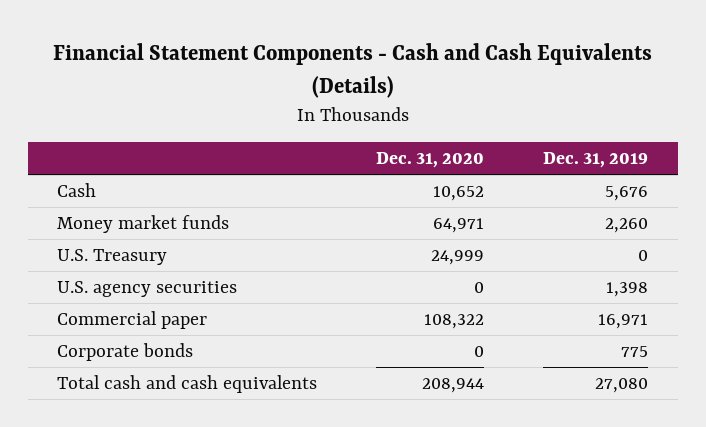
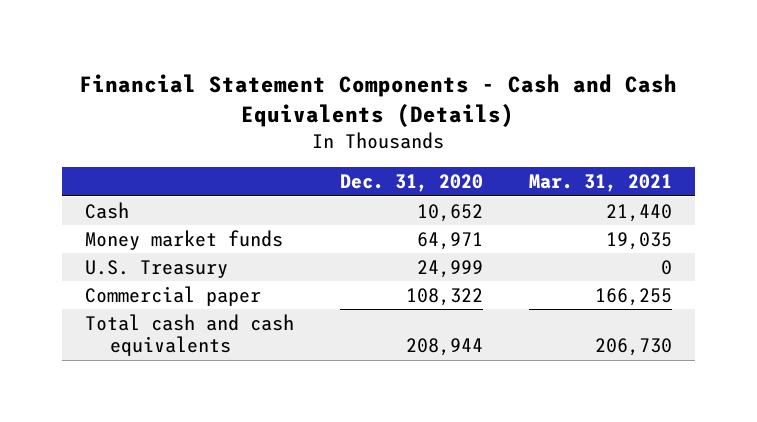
- | Dec. 31, 2020 | Dec. 31, 2019
+ | Dec. 31, 2020 | Mar. 31, 2021
- U.S. agency securities | 0 | 1,398
- Corporate bonds | 0 | 775

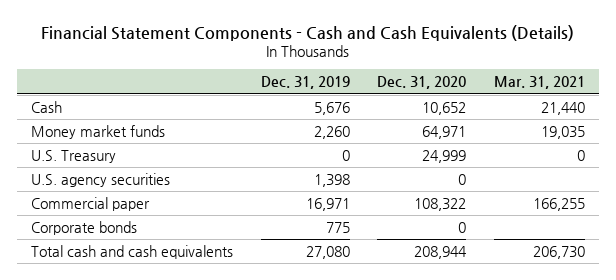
- | Dec. 31, 2020 | Mar. 31, 2021
+ | Dec. 31, 2019 | Dec. 31, 2020 | Mar. 31, 2021
+ U.S. agency securities | 1,398 | 0 |
+ Corporate bonds | 775 | 0 |

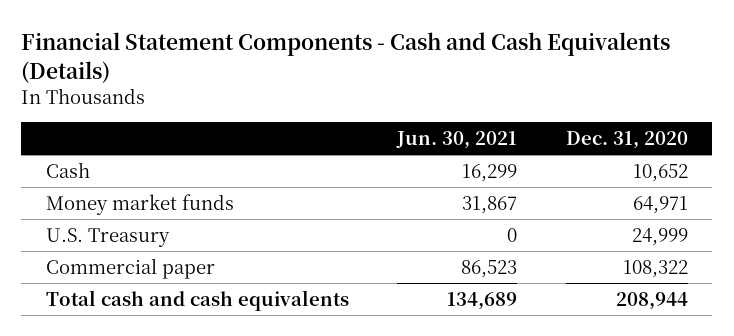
- | Dec. 31, 2019 | Dec. 31, 2020 | Mar. 31, 2021
+ | Jun. 30, 2021 | Dec. 31, 2020
- U.S. agency securities | 1,398 | 0 |
- Corporate bonds | 775 | 0 |

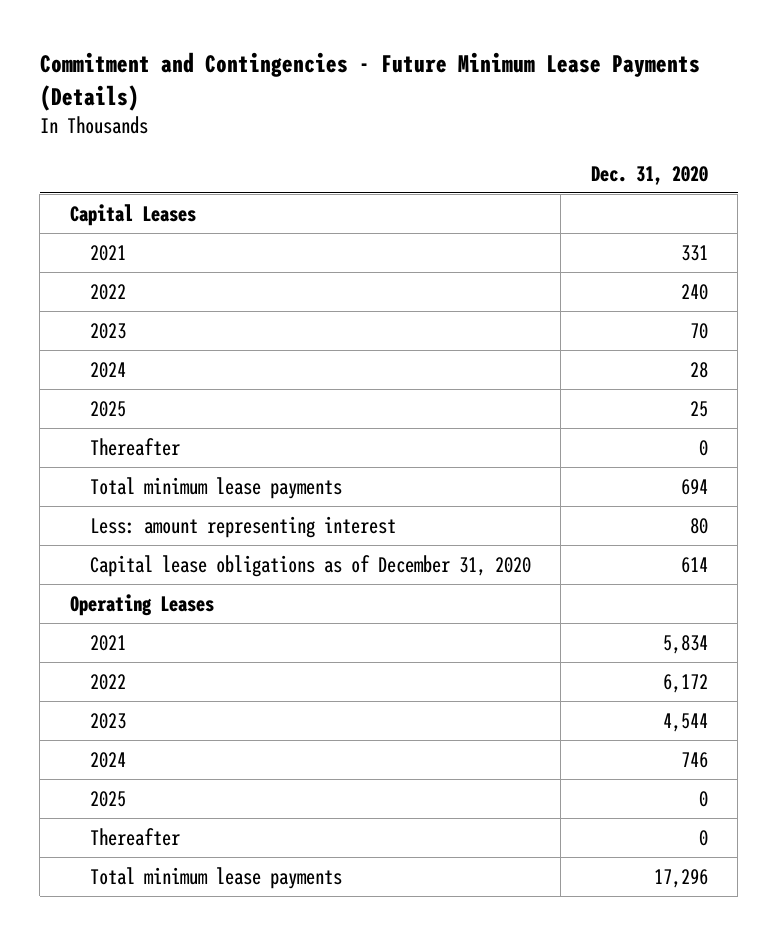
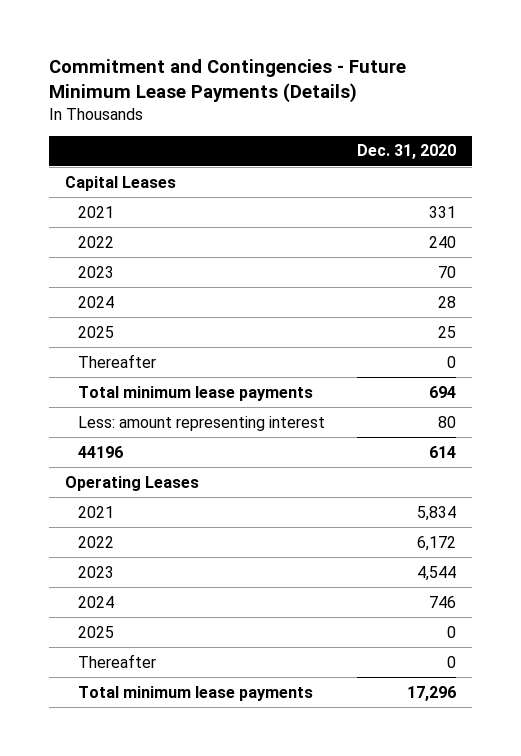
- Capital lease obligations as of December 31, 2020 | 614
+ 44196 | 614

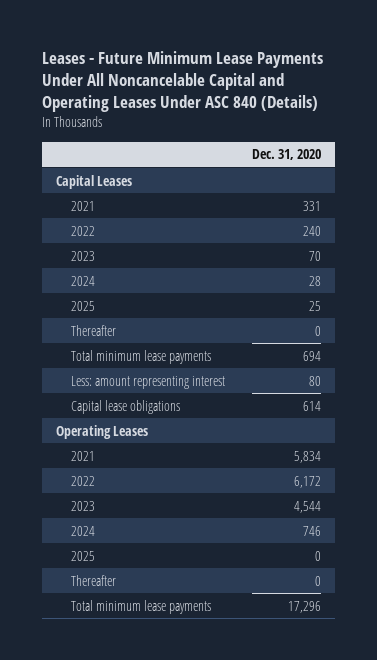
- Commitment and Contingencies - Future Minimum Lease Payments (Details)
+ Leases - Future Minimum Lease Payments Under All Noncancelable Capital and Operating Leases Under ASC 840 (Details)
- 44196 | 614
+ Capital lease obligations | 614

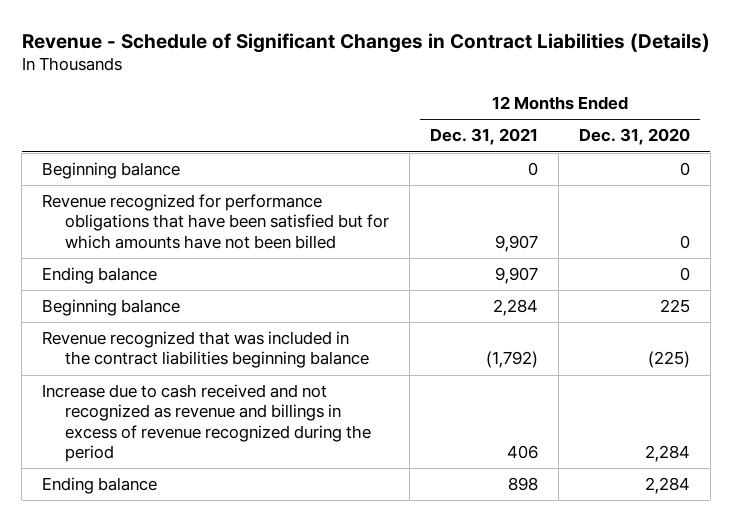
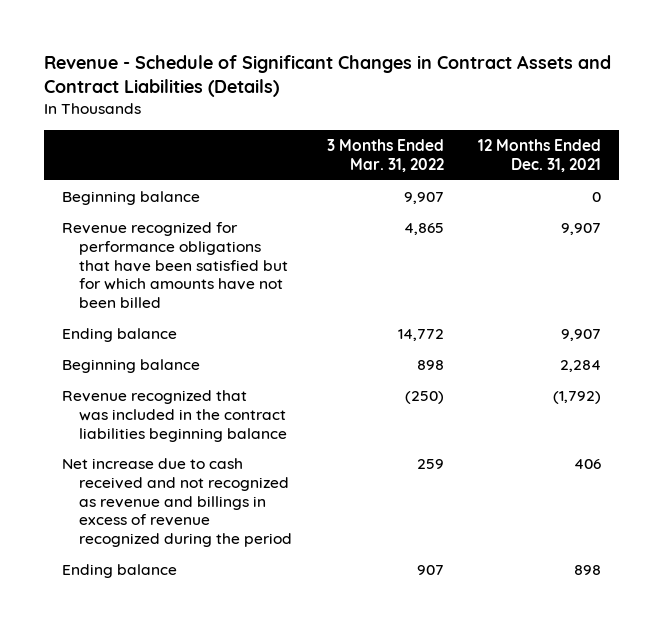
- Revenue - Schedule of Significant Changes in Contract Liabilities (Details)
+ Revenue - Schedule of Significant Changes in Contract Assets and Contract Liabilities (Details)
- | 12 Months Ended Dec. 31, 2021 | 12 Months Ended Dec. 31, 2020
+ | 3 Months Ended Mar. 31, 2022 | 12 Months Ended Dec. 31, 2021
- Increase due to cash received and not recognized as revenue and billings in excess of revenue recognized during the period | 406 | 2,284
+ Net increase due to cash received and not recognized as revenue and billings in excess of revenue recognized during the period | 259 | 406

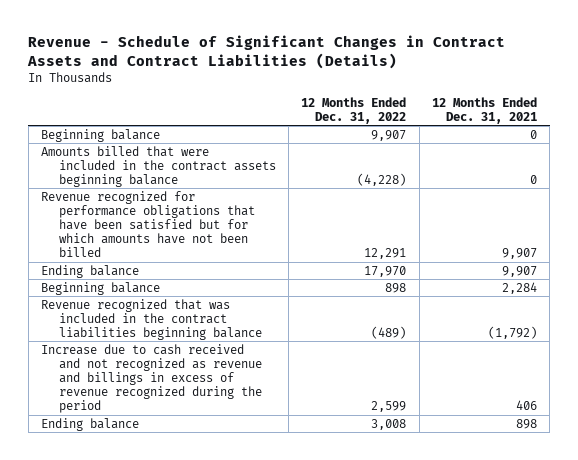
- | 3 Months Ended Mar. 31, 2022 | 12 Months Ended Dec. 31, 2021
+ | 12 Months Ended Dec. 31, 2022 | 12 Months Ended Dec. 31, 2021
+ Amounts billed that were included in the contract assets beginning balance | (4,228) | 0
- Net increase due to cash received and not recognized as revenue and billings in excess of revenue recognized during the period | 259 | 406
+ Increase due to cash received and not recognized as revenue and billings in excess of revenue recognized during the period | 2,599 | 406

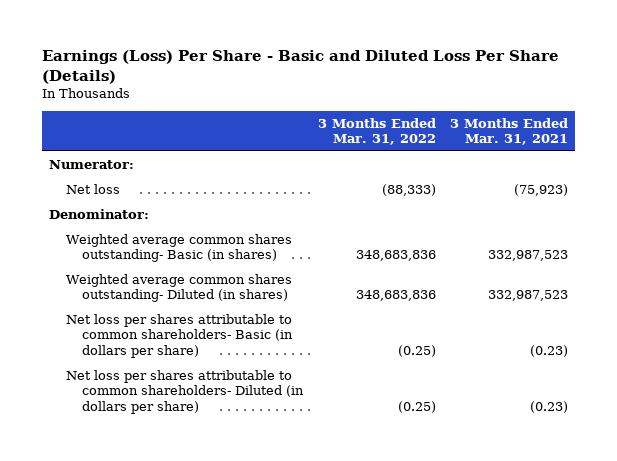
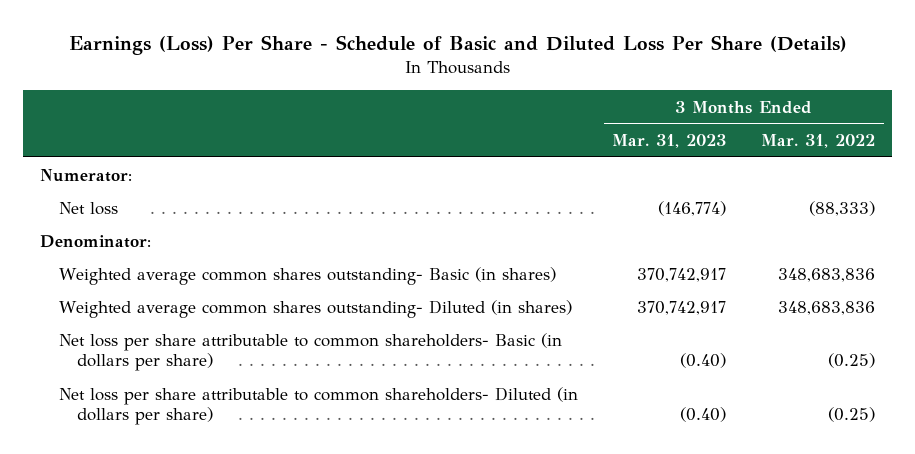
- Earnings (Loss) Per Share - Basic and Diluted Loss Per Share (Details)
+ Earnings (Loss) Per Share - Schedule of Basic and Diluted Loss Per Share (Details)
- | 3 Months Ended Mar. 31, 2022 | 3 Months Ended Mar. 31, 2021
+ | 3 Months Ended Mar. 31, 2023 | 3 Months Ended Mar. 31, 2022
- Net loss per shares attributable to common shareholders- Basic (in dollars per share) | (0.25) | (0.23)
- Net loss per shares attributable to common shareholders- Diluted (in dollars per share) | (0.25) | (0.23)
+ Net loss per share attributable to common shareholders- Basic (in dollars per share) | (0.40) | (0.25)
+ Net loss per share attributable to common shareholders- Diluted (in dollars per share) | (0.40) | (0.25)

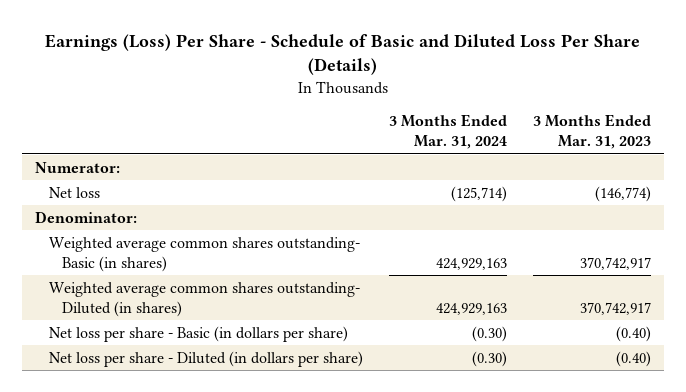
- | 3 Months Ended Mar. 31, 2023 | 3 Months Ended Mar. 31, 2022
+ | 3 Months Ended Mar. 31, 2024 | 3 Months Ended Mar. 31, 2023
- Net loss per share attributable to common shareholders- Basic (in dollars per share) | (0.40) | (0.25)
- Net loss per share attributable to common shareholders- Diluted (in dollars per share) | (0.40) | (0.25)
+ Net loss per share - Basic (in dollars per share) | (0.30) | (0.40)
+ Net loss per share - Diluted (in dollars per share) | (0.30) | (0.40)

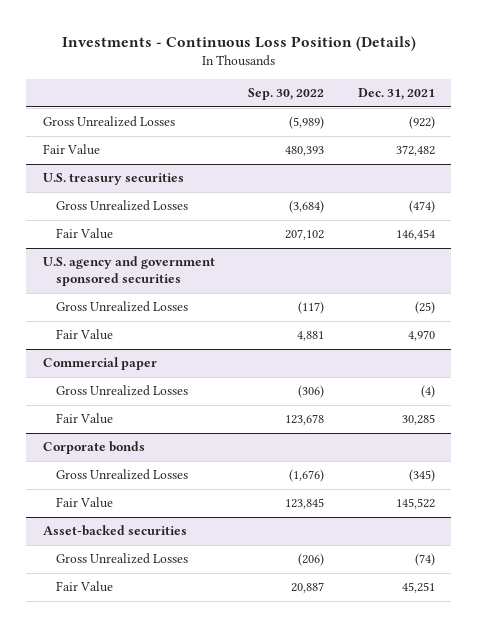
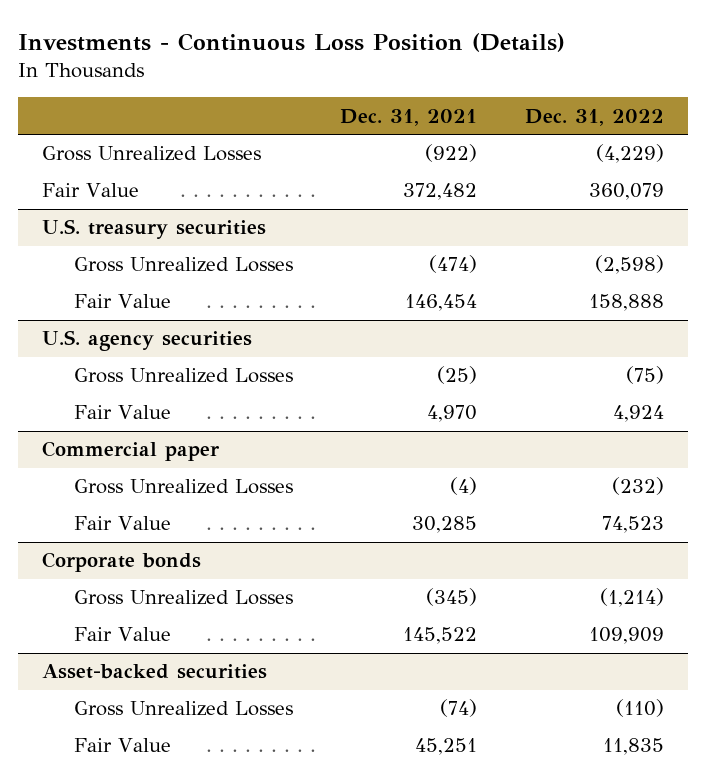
- | Sep. 30, 2022 | Dec. 31, 2021
+ | Dec. 31, 2021 | Dec. 31, 2022
- U.S. agency and government sponsored securities
+ U.S. agency securities

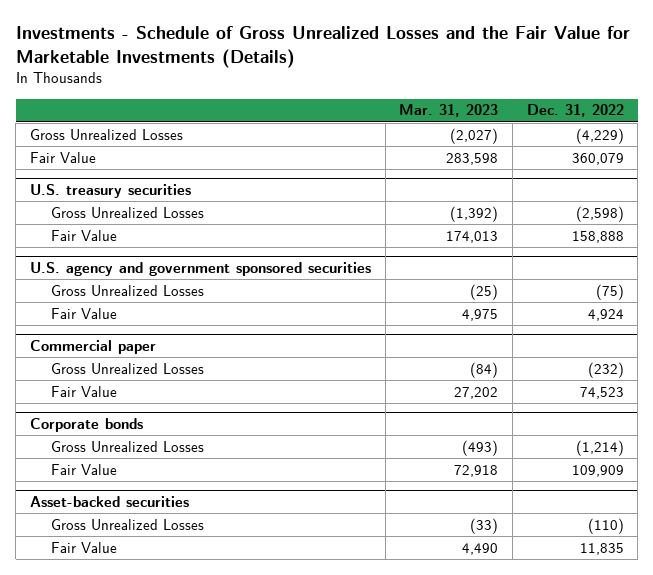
- Investments - Continuous Loss Position (Details)
+ Investments - Schedule of Gross Unrealized Losses and the Fair Value for Marketable Investments (Details)
- | Dec. 31, 2021 | Dec. 31, 2022
+ | Mar. 31, 2023 | Dec. 31, 2022
- U.S. agency securities
+ U.S. agency and government sponsored securities

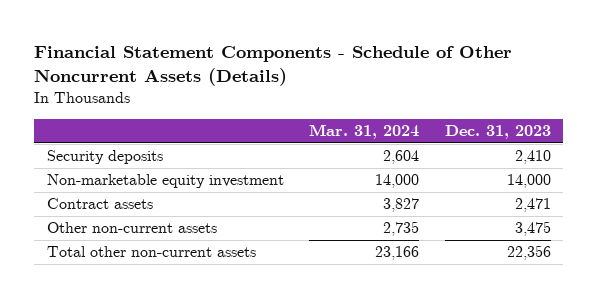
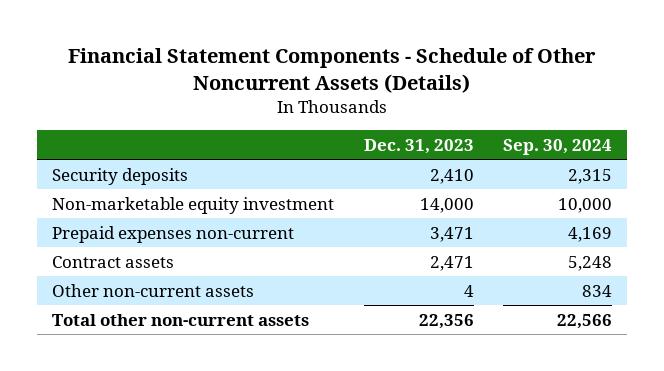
- | Mar. 31, 2024 | Dec. 31, 2023
+ | Dec. 31, 2023 | Sep. 30, 2024
+ Prepaid expenses non-current | 3,471 | 4,169
- Other non-current assets | 2,735 | 3,475
+ Other non-current assets | 4 | 834

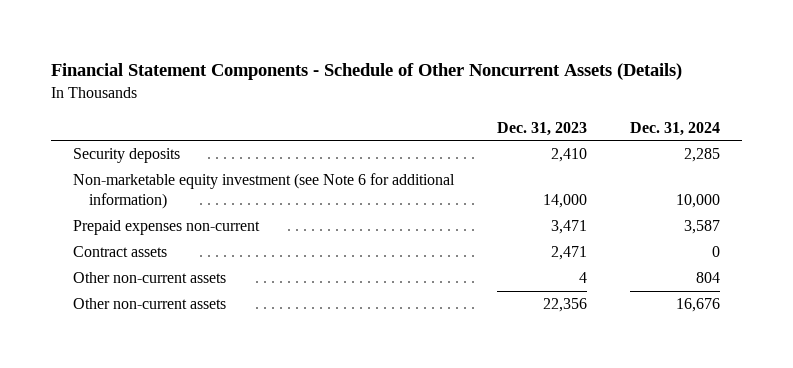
- | Dec. 31, 2023 | Sep. 30, 2024
+ | Dec. 31, 2023 | Dec. 31, 2024
- Non-marketable equity investment | 14,000 | 10,000
+ Non-marketable equity investment (see Note 6 for additional information) | 14,000 | 10,000
- Total other non-current assets | 22,356 | 22,566
+ Other non-current assets | 22,356 | 16,676

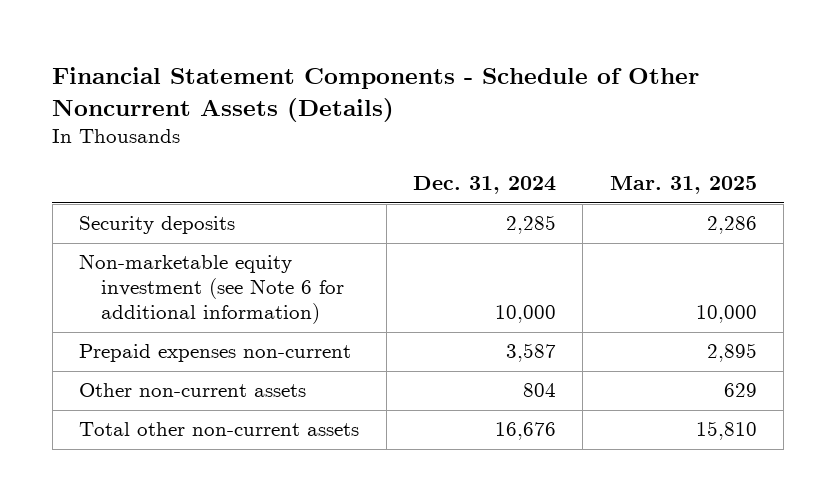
- | Dec. 31, 2023 | Dec. 31, 2024
+ | Dec. 31, 2024 | Mar. 31, 2025
- Contract assets | 2,471 | 0
- Other non-current assets | 22,356 | 16,676
+ Total other non-current assets | 16,676 | 15,810

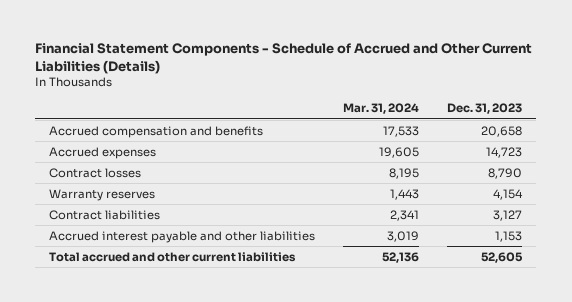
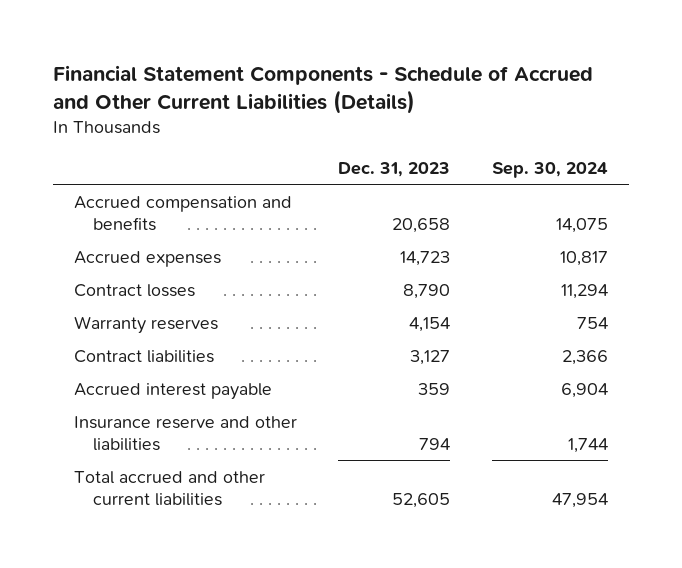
- | Mar. 31, 2024 | Dec. 31, 2023
+ | Dec. 31, 2023 | Sep. 30, 2024
- Accrued interest payable and other liabilities | 3,019 | 1,153
+ Accrued interest payable | 359 | 6,904
+ Insurance reserve and other liabilities | 794 | 1,744

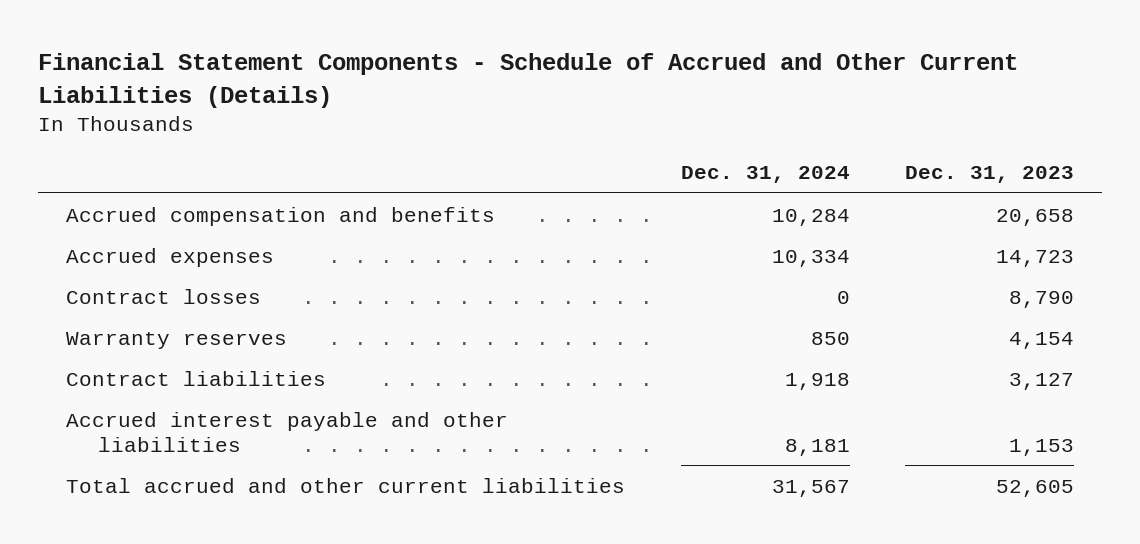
- | Dec. 31, 2023 | Sep. 30, 2024
+ | Dec. 31, 2024 | Dec. 31, 2023
- Accrued interest payable | 359 | 6,904
- Insurance reserve and other liabilities | 794 | 1,744
+ Accrued interest payable and other liabilities | 8,181 | 1,153

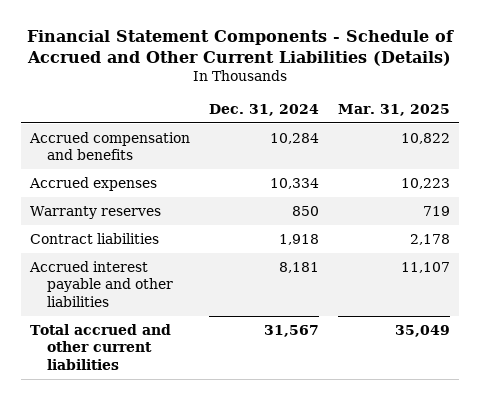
- | Dec. 31, 2024 | Dec. 31, 2023
+ | Dec. 31, 2024 | Mar. 31, 2025
- Contract losses | 0 | 8,790

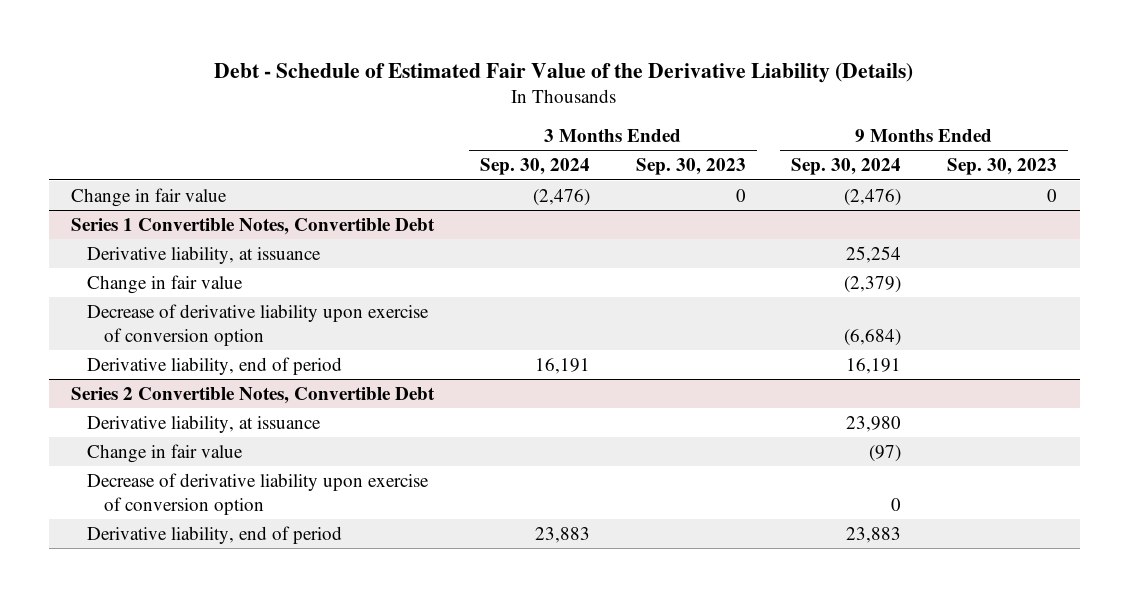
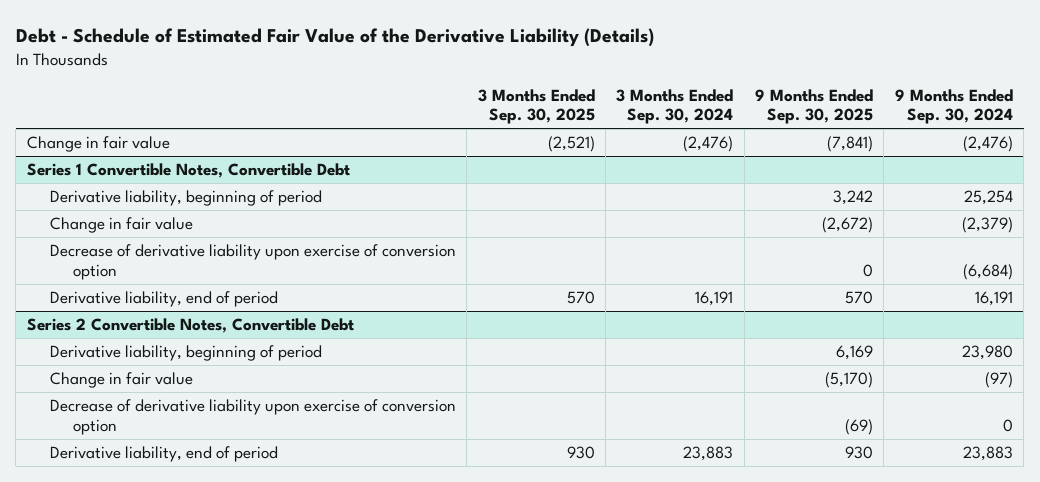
- | 3 Months Ended Sep. 30, 2024 | 3 Months Ended Sep. 30, 2023 | 9 Months Ended Sep. 30, 2024 | 9 Months Ended Sep. 30, 2023
+ | 3 Months Ended Sep. 30, 2025 | 3 Months Ended Sep. 30, 2024 | 9 Months Ended Sep. 30, 2025 | 9 Months Ended Sep. 30, 2024
@ Series 1 Convertible Notes, Convertible Debt
- Derivative liability, at issuance | | | 25,254 |
+ Derivative liability, beginning of period | | | 3,242 | 25,254
@ Series 2 Convertible Notes, Convertible Debt
- Derivative liability, at issuance | | | 23,980 |
+ Derivative liability, beginning of period | | | 6,169 | 23,980

